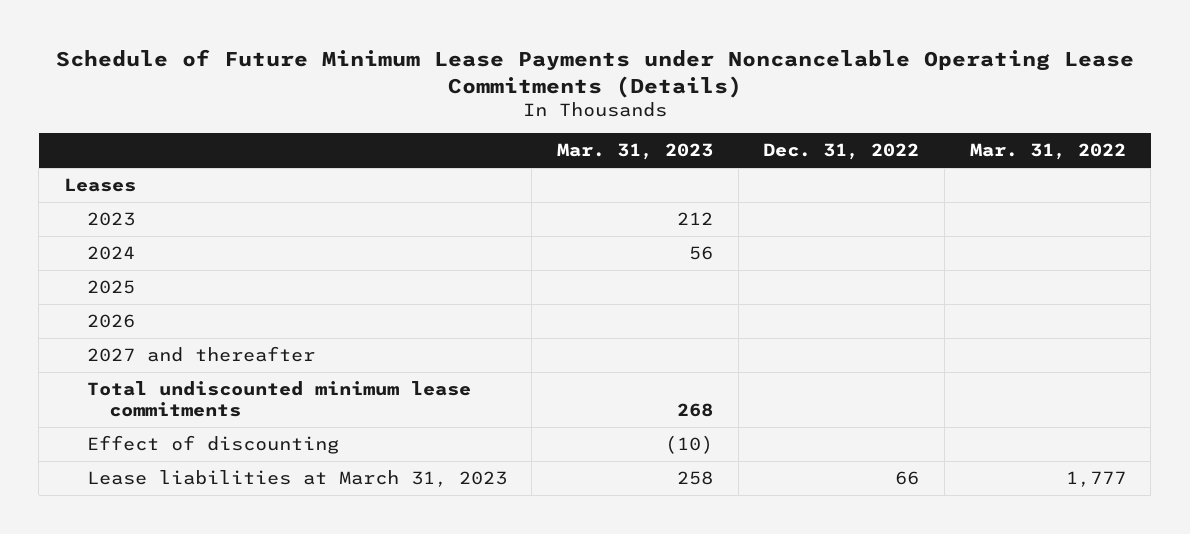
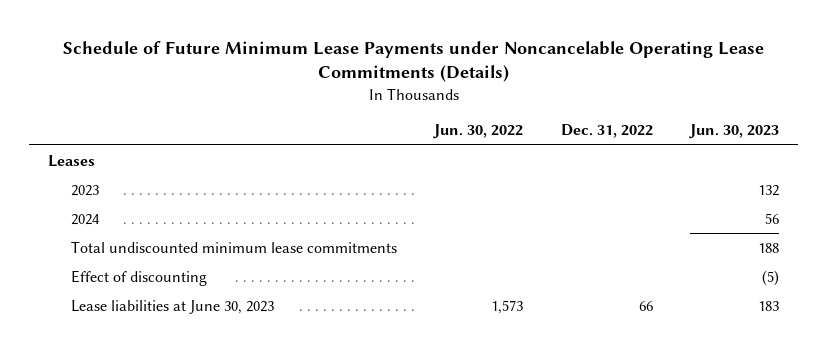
- | Mar. 31, 2023 | Dec. 31, 2022 | Mar. 31, 2022
+ | Jun. 30, 2022 | Dec. 31, 2022 | Jun. 30, 2023
- 2025
- 2026
- 2027 and thereafter
- Lease liabilities at March 31, 2023 | 258 | 66 | 1,777
+ Lease liabilities at June 30, 2023 | 1,573 | 66 | 183

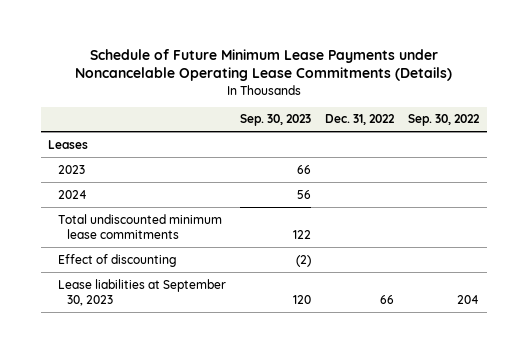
- | Jun. 30, 2022 | Dec. 31, 2022 | Jun. 30, 2023
+ | Sep. 30, 2023 | Dec. 31, 2022 | Sep. 30, 2022
- Lease liabilities at June 30, 2023 | 1,573 | 66 | 183
+ Lease liabilities at September 30, 2023 | 120 | 66 | 204

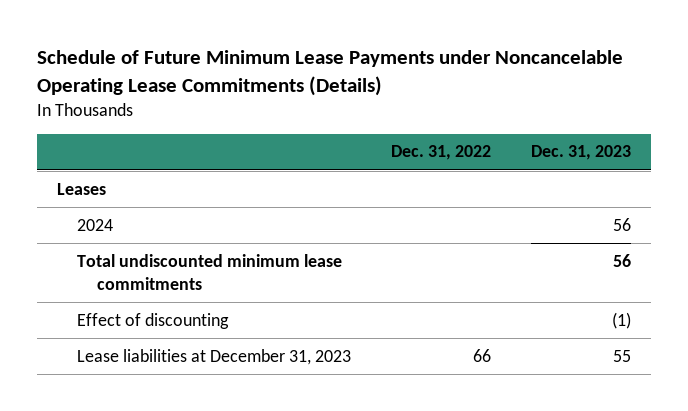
- | Sep. 30, 2023 | Dec. 31, 2022 | Sep. 30, 2022
+ | Dec. 31, 2022 | Dec. 31, 2023
- 2023 | 66 | |
- Lease liabilities at September 30, 2023 | 120 | 66 | 204
+ Lease liabilities at December 31, 2023 | 66 | 55

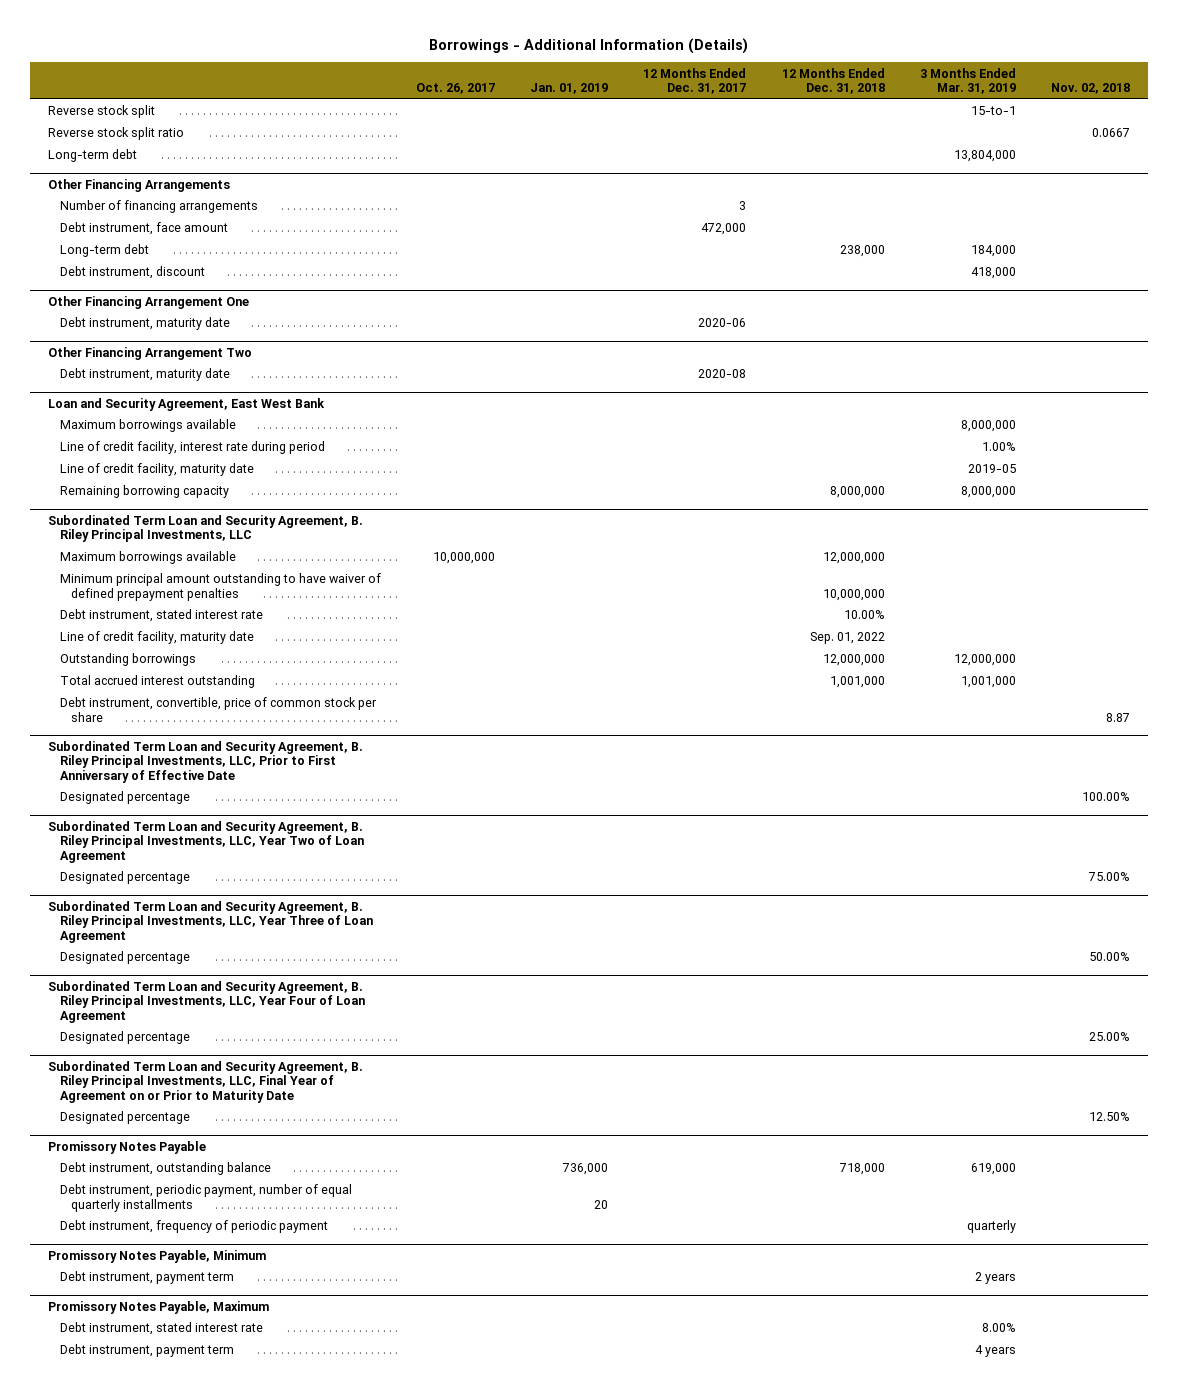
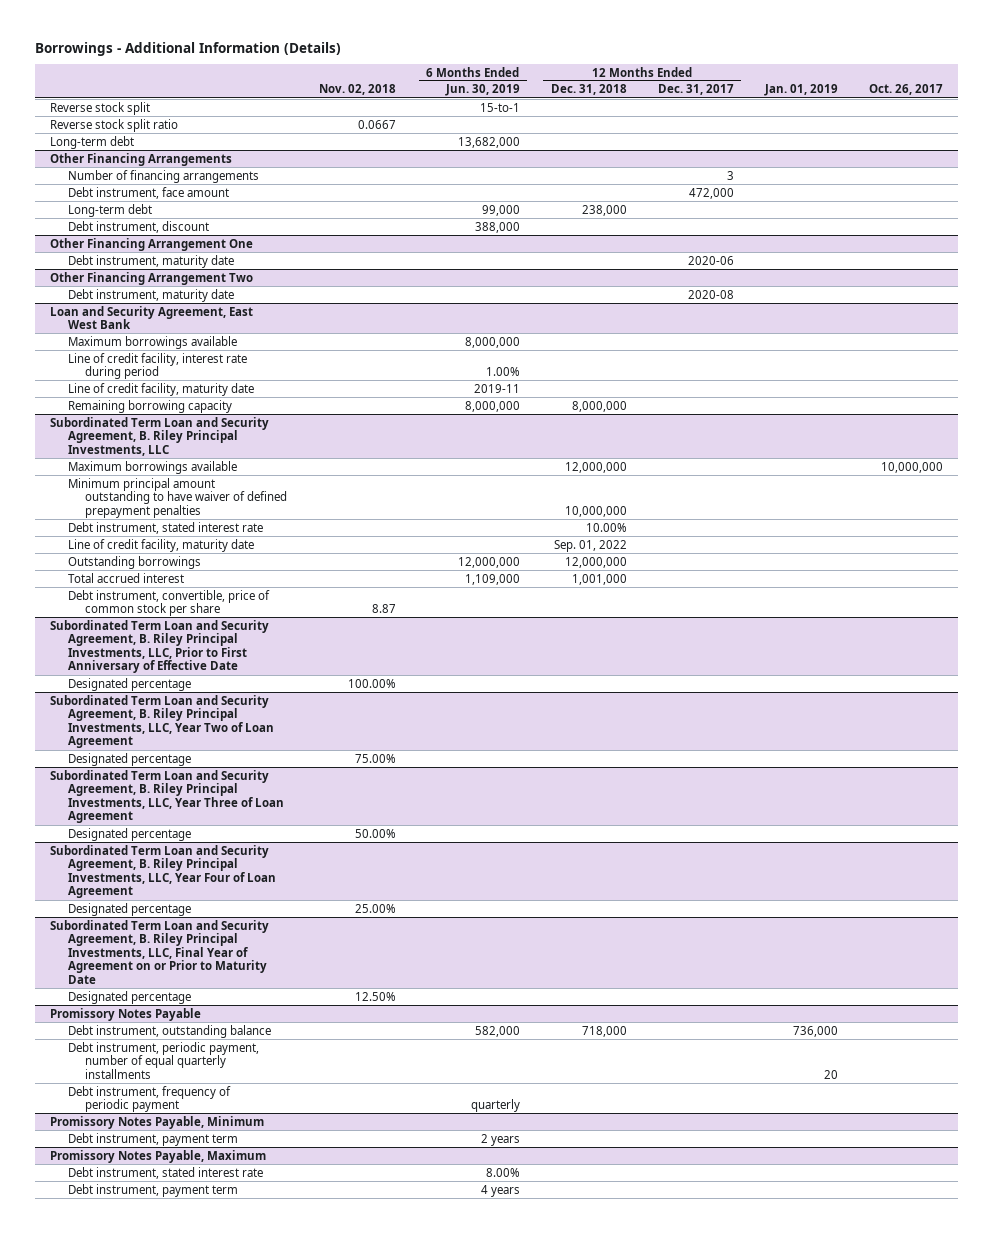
- | Oct. 26, 2017 | Jan. 01, 2019 | 12 Months Ended Dec. 31, 2017 | 12 Months Ended Dec. 31, 2018 | 3 Months Ended Mar. 31, 2019 | Nov. 02, 2018
+ | Nov. 02, 2018 | 6 Months Ended Jun. 30, 2019 | 12 Months Ended Dec. 31, 2018 | 12 Months Ended Dec. 31, 2017 | Jan. 01, 2019 | Oct. 26, 2017
@ Subordinated Term Loan and Security Agreement, B. Riley Principal Investments, LLC
- Total accrued interest outstanding | | | | 1,001,000 | 1,001,000 |
+ Total accrued interest | | 1,109,000 | 1,001,000 | | |

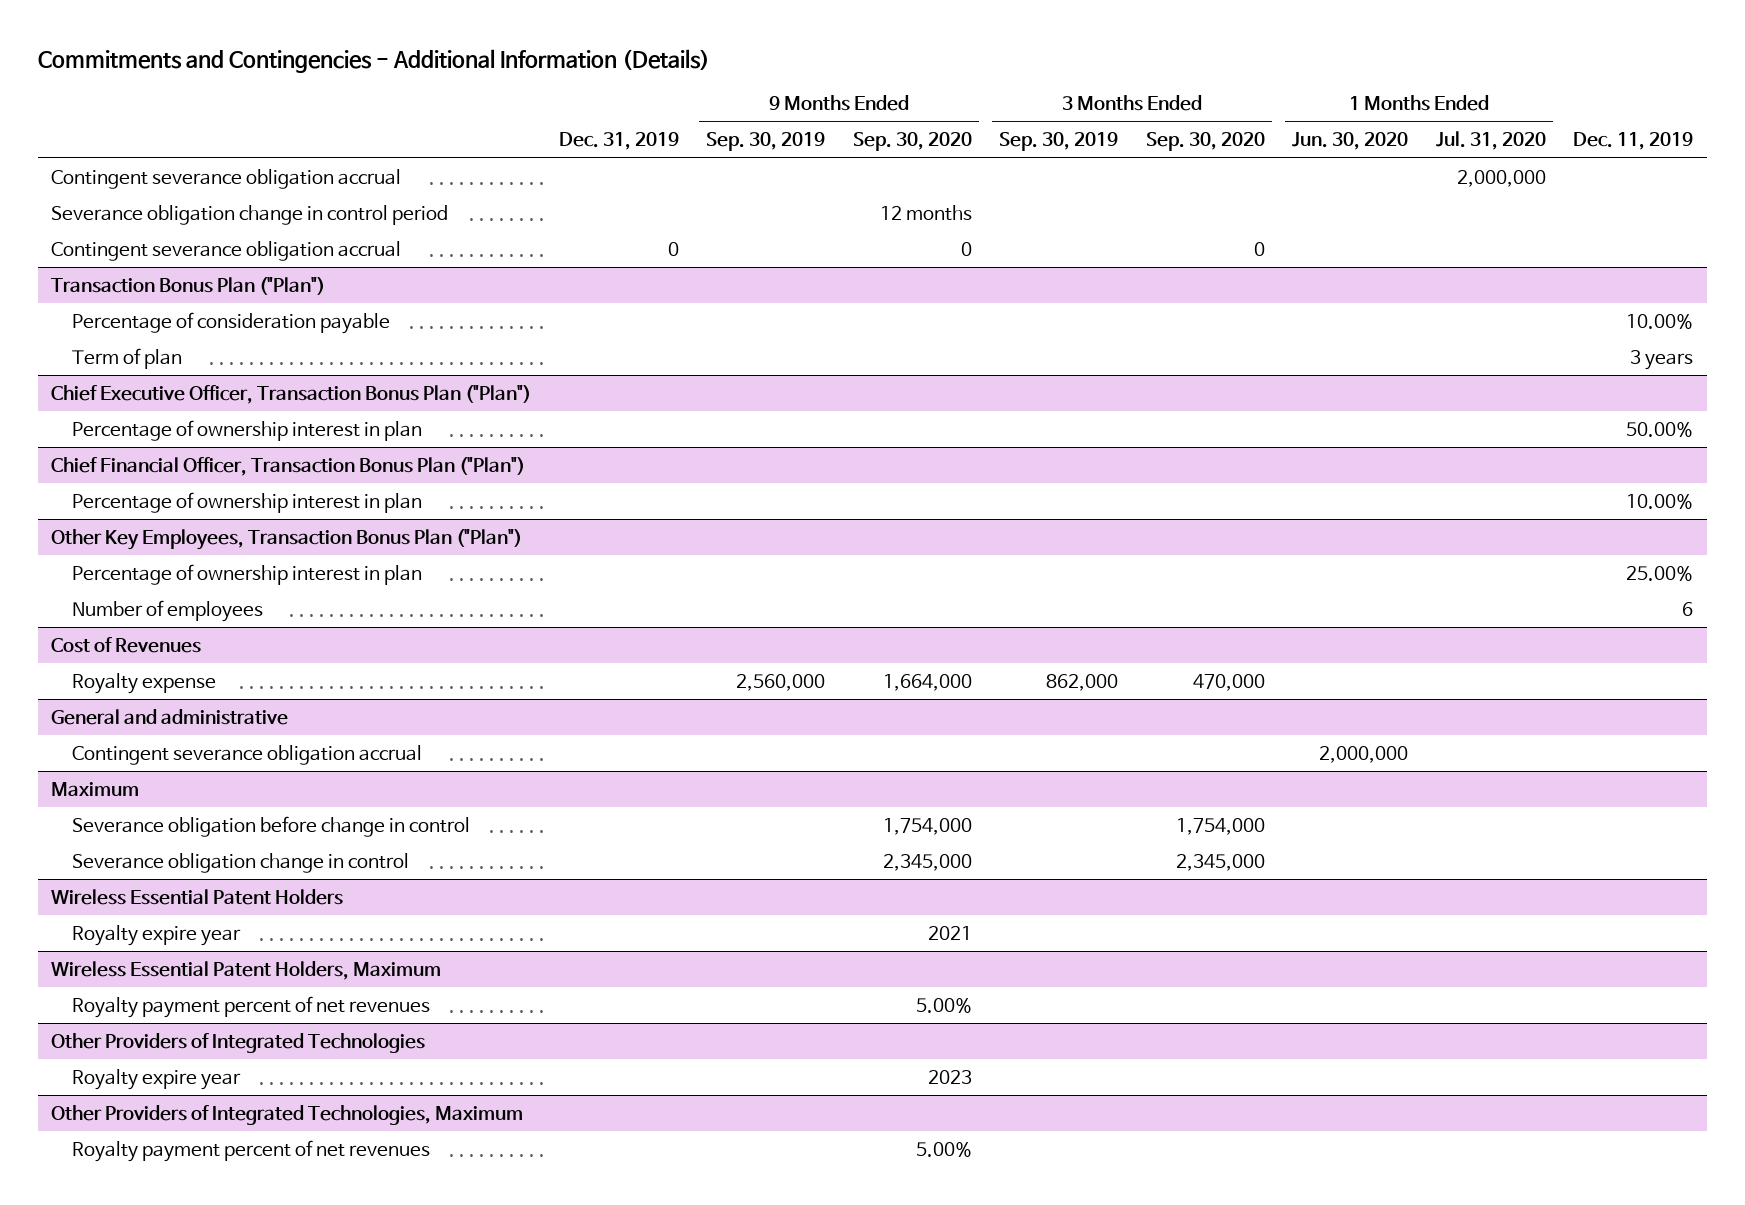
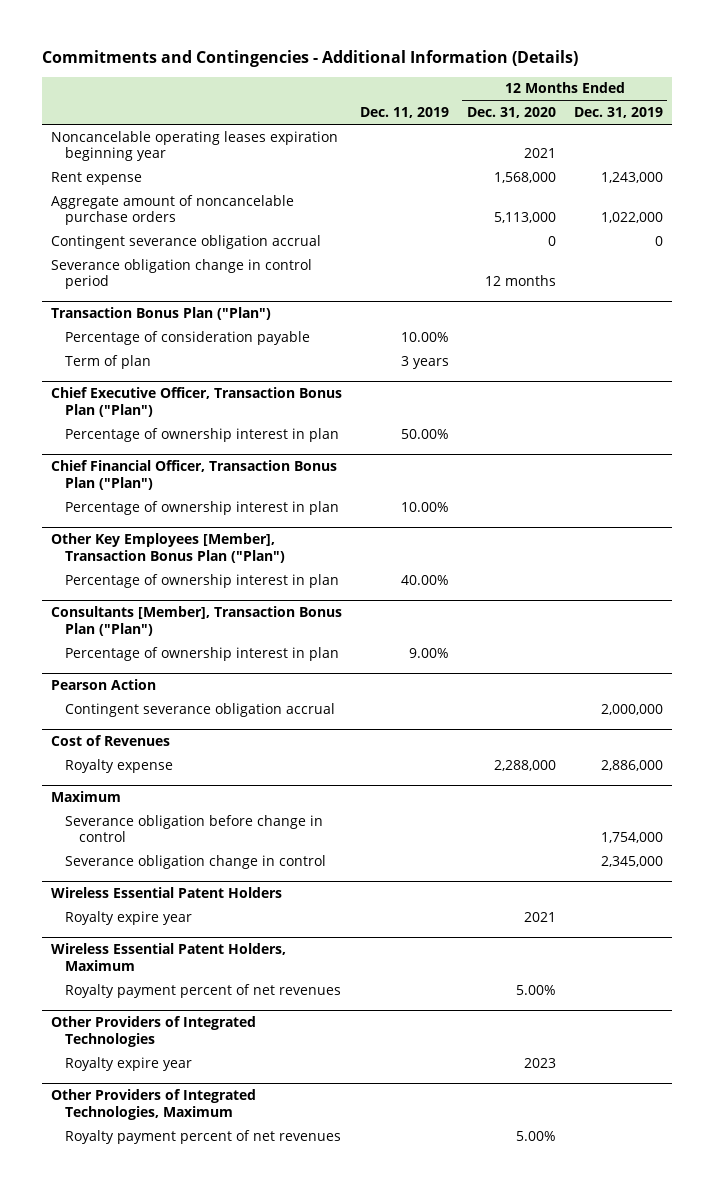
- | Dec. 31, 2019 | 9 Months Ended Sep. 30, 2019 | 9 Months Ended Sep. 30, 2020 | 3 Months Ended Sep. 30, 2019 | 3 Months Ended Sep. 30, 2020 | 1 Months Ended Jun. 30, 2020 | 1 Months Ended Jul. 31, 2020 | Dec. 11, 2019
+ | Dec. 11, 2019 | 12 Months Ended Dec. 31, 2020 | 12 Months Ended Dec. 31, 2019
+ Noncancelable operating leases expiration beginning year | | 2021 |
+ Rent expense | | 1,568,000 | 1,243,000
+ Aggregate amount of noncancelable purchase orders | | 5,113,000 | 1,022,000
- Contingent severance obligation accrual | 0 | | 0 | | 0 | | |
- Other Key Employees, Transaction Bonus Plan ("Plan")
- Percentage of ownership interest in plan | | | | | | | | 25.00%
- Number of employees | | | | | | | | 6
+ Other Key Employees [Member], Transaction Bonus Plan ("Plan")
+ Percentage of ownership interest in plan | 40.00% | |
+ Consultants [Member], Transaction Bonus Plan ("Plan")
+ Percentage of ownership interest in plan | 9.00% | |
+ Pearson Action
+ Contingent severance obligation accrual | | | 2,000,000
- General and administrative
- Contingent severance obligation accrual | | | | | | 2,000,000 | |

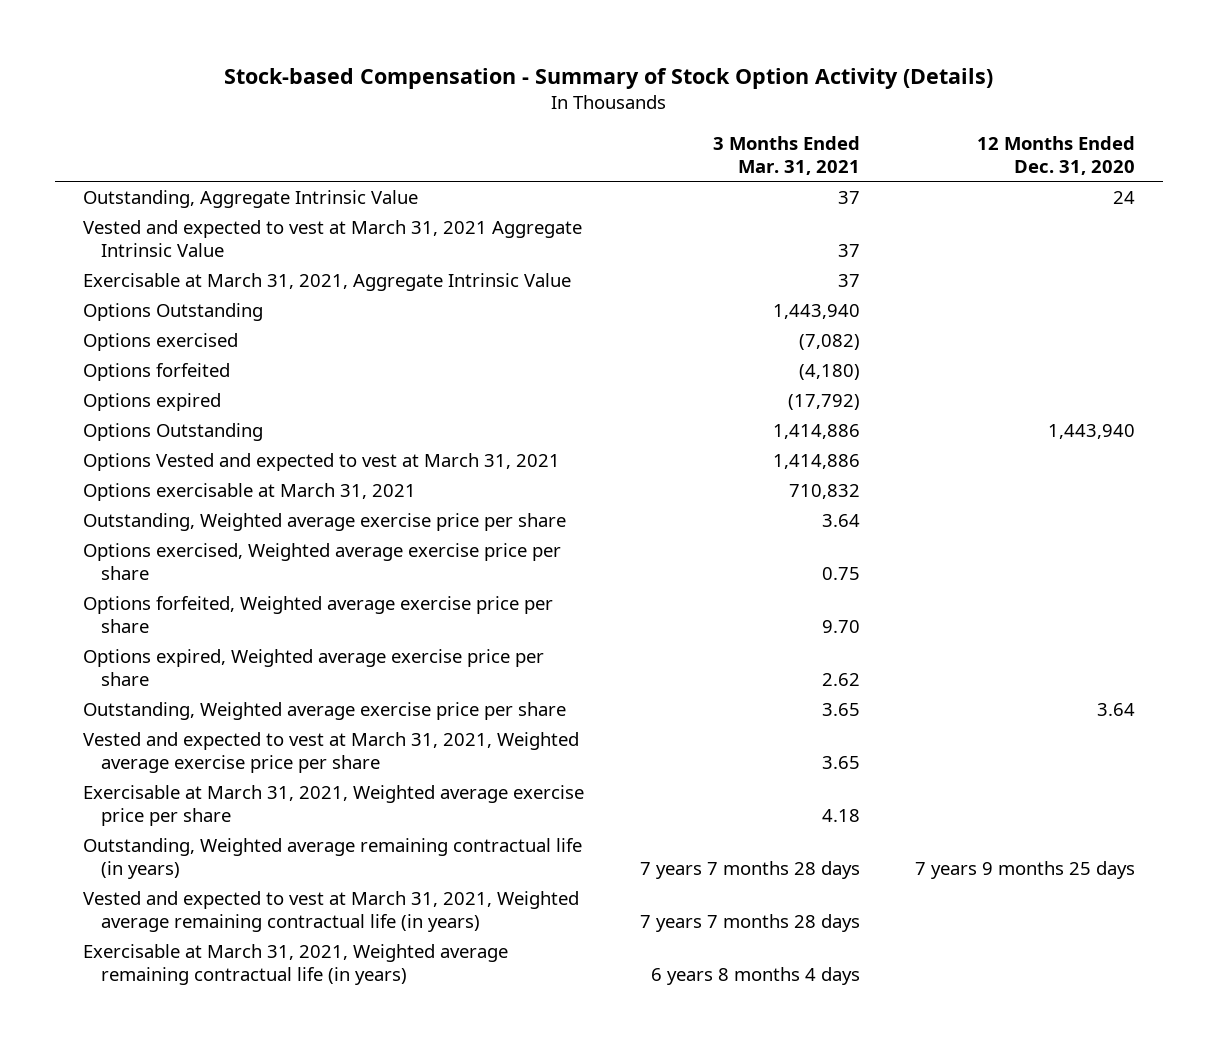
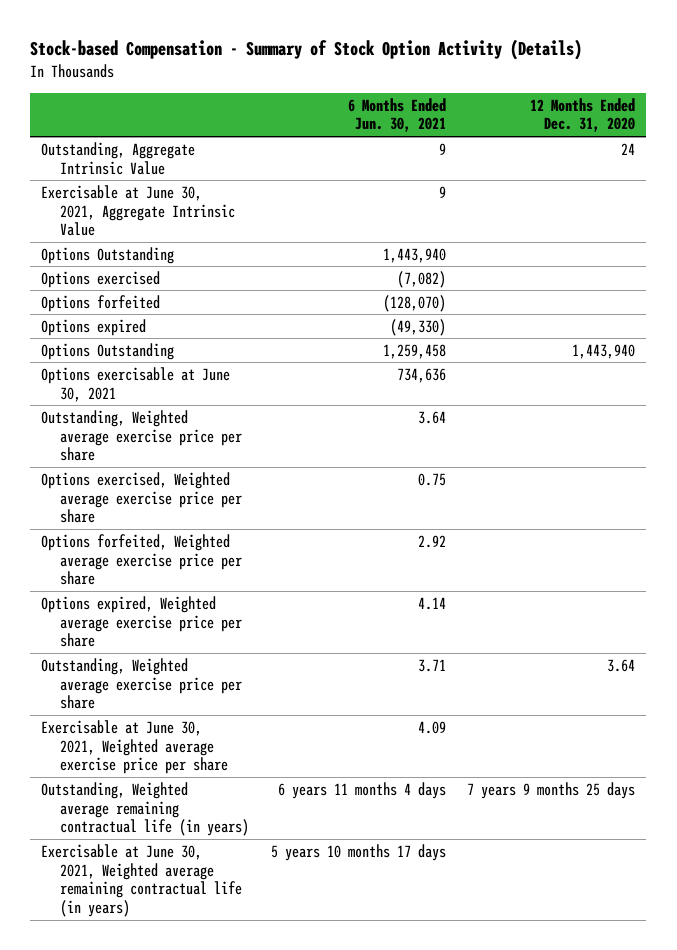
- | 3 Months Ended Mar. 31, 2021 | 12 Months Ended Dec. 31, 2020
+ | 6 Months Ended Jun. 30, 2021 | 12 Months Ended Dec. 31, 2020
- Vested and expected to vest at March 31, 2021 Aggregate Intrinsic Value | 37 |
- Exercisable at March 31, 2021, Aggregate Intrinsic Value | 37 |
+ Exercisable at June 30, 2021, Aggregate Intrinsic Value | 9 |
- Options Vested and expected to vest at March 31, 2021 | 1,414,886 |
- Options exercisable at March 31, 2021 | 710,832 |
+ Options exercisable at June 30, 2021 | 734,636 |
- Vested and expected to vest at March 31, 2021, Weighted average exercise price per share | 3.65 |
- Exercisable at March 31, 2021, Weighted average exercise price per share | 4.18 |
+ Exercisable at June 30, 2021, Weighted average exercise price per share | 4.09 |
- Vested and expected to vest at March 31, 2021, Weighted average remaining contractual life (in years) | 7 years 7 months 28 days |
- Exercisable at March 31, 2021, Weighted average remaining contractual life (in years) | 6 years 8 months 4 days |
+ Exercisable at June 30, 2021, Weighted average remaining contractual life (in years) | 5 years 10 months 17 days |

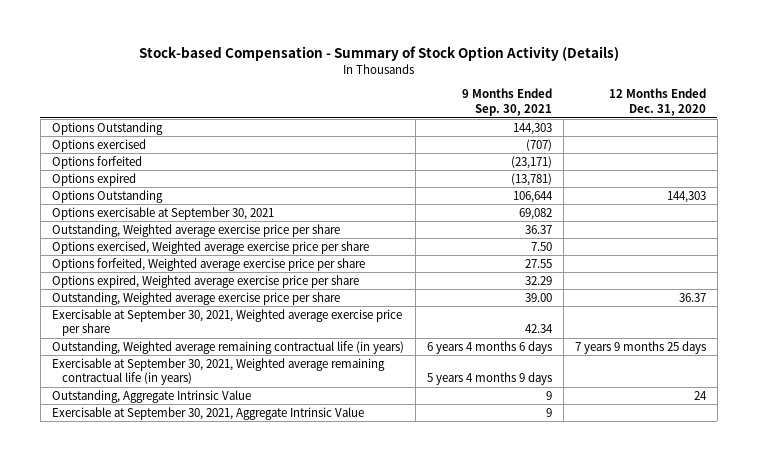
- | 6 Months Ended Jun. 30, 2021 | 12 Months Ended Dec. 31, 2020
+ | 9 Months Ended Sep. 30, 2021 | 12 Months Ended Dec. 31, 2020
- Exercisable at June 30, 2021, Aggregate Intrinsic Value | 9 |
- Options Outstanding | 1,259,458 | 1,443,940
- Options exercisable at June 30, 2021 | 734,636 |
+ Options Outstanding | 106,644 | 144,303
+ Options exercisable at September 30, 2021 | 69,082 |
- Outstanding, Weighted average exercise price per share | 3.71 | 3.64
- Exercisable at June 30, 2021, Weighted average exercise price per share | 4.09 |
+ Outstanding, Weighted average exercise price per share | 39.00 | 36.37
+ Exercisable at September 30, 2021, Weighted average exercise price per share | 42.34 |
- Exercisable at June 30, 2021, Weighted average remaining contractual life (in years) | 5 years 10 months 17 days |
+ Exercisable at September 30, 2021, Weighted average remaining contractual life (in years) | 5 years 4 months 9 days |
moved down: Outstanding, Aggregate Intrinsic Value | 9 | 24
+ Exercisable at September 30, 2021, Aggregate Intrinsic Value | 9 |

